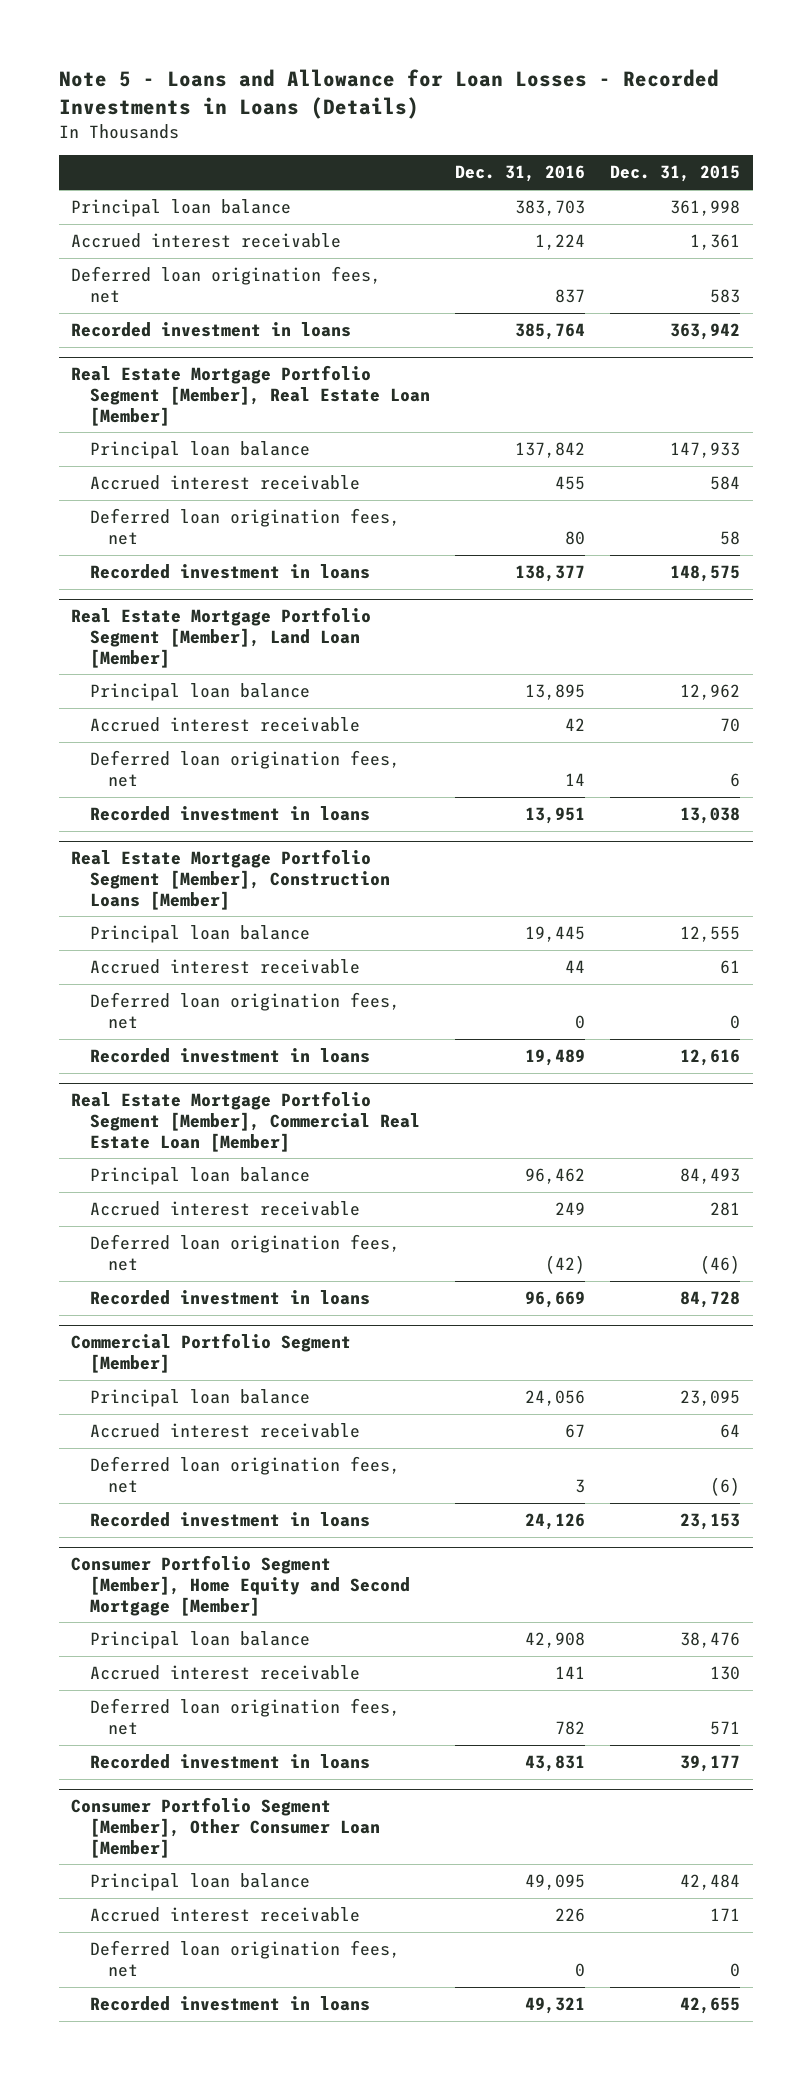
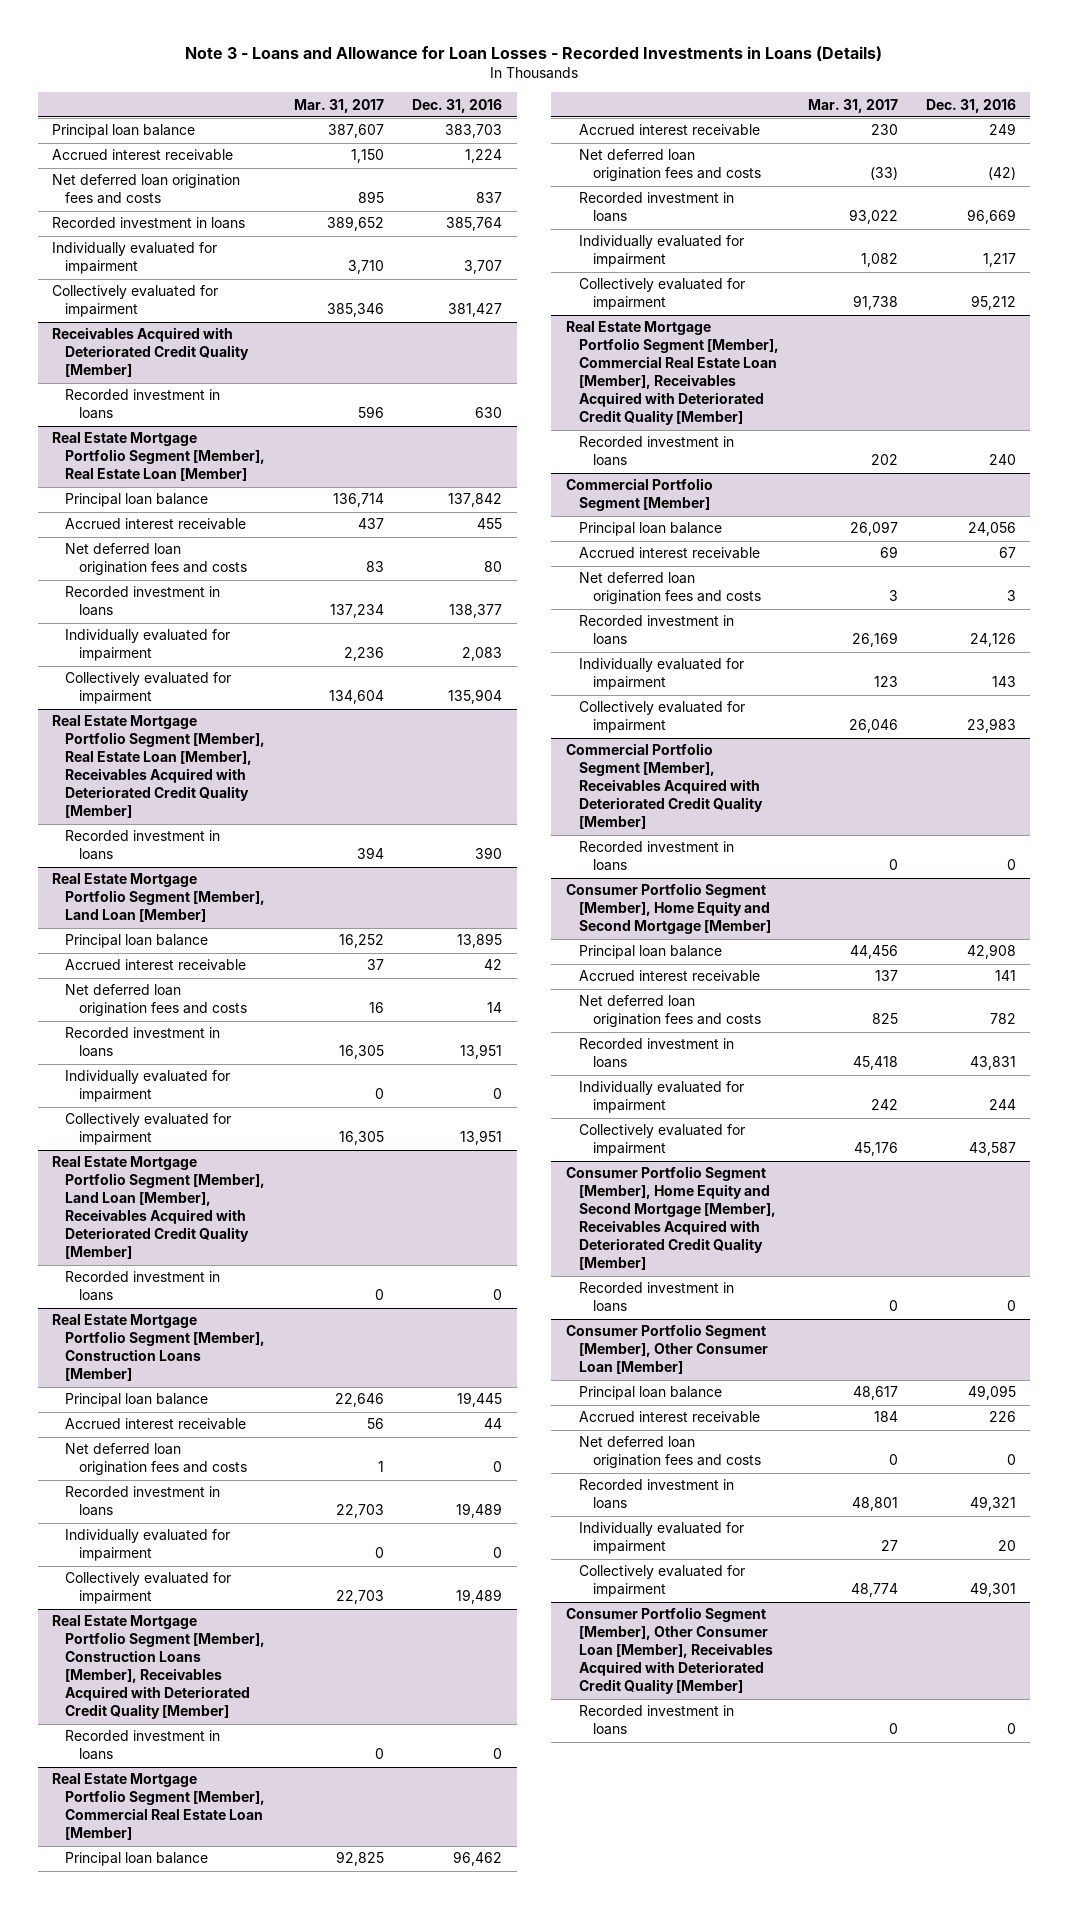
- Note 5 - Loans and Allowance for Loan Losses - Recorded Investments in Loans (Details)
+ Note 3 - Loans and Allowance for Loan Losses - Recorded Investments in Loans (Details)
- | Dec. 31, 2016 | Dec. 31, 2015
+ | Mar. 31, 2017 | Dec. 31, 2016
- Deferred loan origination fees, net | 837 | 583
+ Net deferred loan origination fees and costs | 895 | 837
+ Individually evaluated for impairment | 3,710 | 3,707
+ Collectively evaluated for impairment | 385,346 | 381,427
+ Receivables Acquired with Deteriorated Credit Quality [Member]
+ Recorded investment in loans | 596 | 630
@ Real Estate Mortgage Portfolio Segment [Member], Real Estate Loan [Member]
- Deferred loan origination fees, net | 80 | 58
+ Net deferred loan origination fees and costs | 83 | 80
+ Individually evaluated for impairment | 2,236 | 2,083
+ Collectively evaluated for impairment | 134,604 | 135,904
+ Real Estate Mortgage Portfolio Segment [Member], Real Estate Loan [Member], Receivables Acquired with Deteriorated Credit Quality [Member]
+ Recorded investment in loans | 394 | 390
@ Real Estate Mortgage Portfolio Segment [Member], Land Loan [Member]
- Deferred loan origination fees, net | 14 | 6
+ Net deferred loan origination fees and costs | 16 | 14
+ Individually evaluated for impairment | 0 | 0
+ Collectively evaluated for impairment | 16,305 | 13,951
+ Real Estate Mortgage Portfolio Segment [Member], Land Loan [Member], Receivables Acquired with Deteriorated Credit Quality [Member]
+ Recorded investment in loans | 0 | 0
@ Real Estate Mortgage Portfolio Segment [Member], Construction Loans [Member]
- Deferred loan origination fees, net | 0 | 0
+ Net deferred loan origination fees and costs | 1 | 0
+ Individually evaluated for impairment | 0 | 0
+ Collectively evaluated for impairment | 22,703 | 19,489
+ Real Estate Mortgage Portfolio Segment [Member], Construction Loans [Member], Receivables Acquired with Deteriorated Credit Quality [Member]
+ Recorded investment in loans | 0 | 0
@ Real Estate Mortgage Portfolio Segment [Member], Commercial Real Estate Loan [Member]
- Deferred loan origination fees, net | (42) | (46)
+ Net deferred loan origination fees and costs | (33) | (42)
+ Individually evaluated for impairment | 1,082 | 1,217
+ Collectively evaluated for impairment | 91,738 | 95,212
+ Real Estate Mortgage Portfolio Segment [Member], Commercial Real Estate Loan [Member], Receivables Acquired with Deteriorated Credit Quality [Member]
+ Recorded investment in loans | 202 | 240
@ Commercial Portfolio Segment [Member]
- Deferred loan origination fees, net | 3 | (6)
+ Net deferred loan origination fees and costs | 3 | 3
+ Individually evaluated for impairment | 123 | 143
+ Collectively evaluated for impairment | 26,046 | 23,983
+ Commercial Portfolio Segment [Member], Receivables Acquired with Deteriorated Credit Quality [Member]
+ Recorded investment in loans | 0 | 0
@ Consumer Portfolio Segment [Member], Home Equity and Second Mortgage [Member]
- Deferred loan origination fees, net | 782 | 571
+ Net deferred loan origination fees and costs | 825 | 782
+ Individually evaluated for impairment | 242 | 244
+ Collectively evaluated for impairment | 45,176 | 43,587
+ Consumer Portfolio Segment [Member], Home Equity and Second Mortgage [Member], Receivables Acquired with Deteriorated Credit Quality [Member]
+ Recorded investment in loans | 0 | 0
@ Consumer Portfolio Segment [Member], Other Consumer Loan [Member]
- Deferred loan origination fees, net | 0 | 0
+ Net deferred loan origination fees and costs | 0 | 0
+ Individually evaluated for impairment | 27 | 20
+ Collectively evaluated for impairment | 48,774 | 49,301
+ Consumer Portfolio Segment [Member], Other Consumer Loan [Member], Receivables Acquired with Deteriorated Credit Quality [Member]
+ Recorded investment in loans | 0 | 0

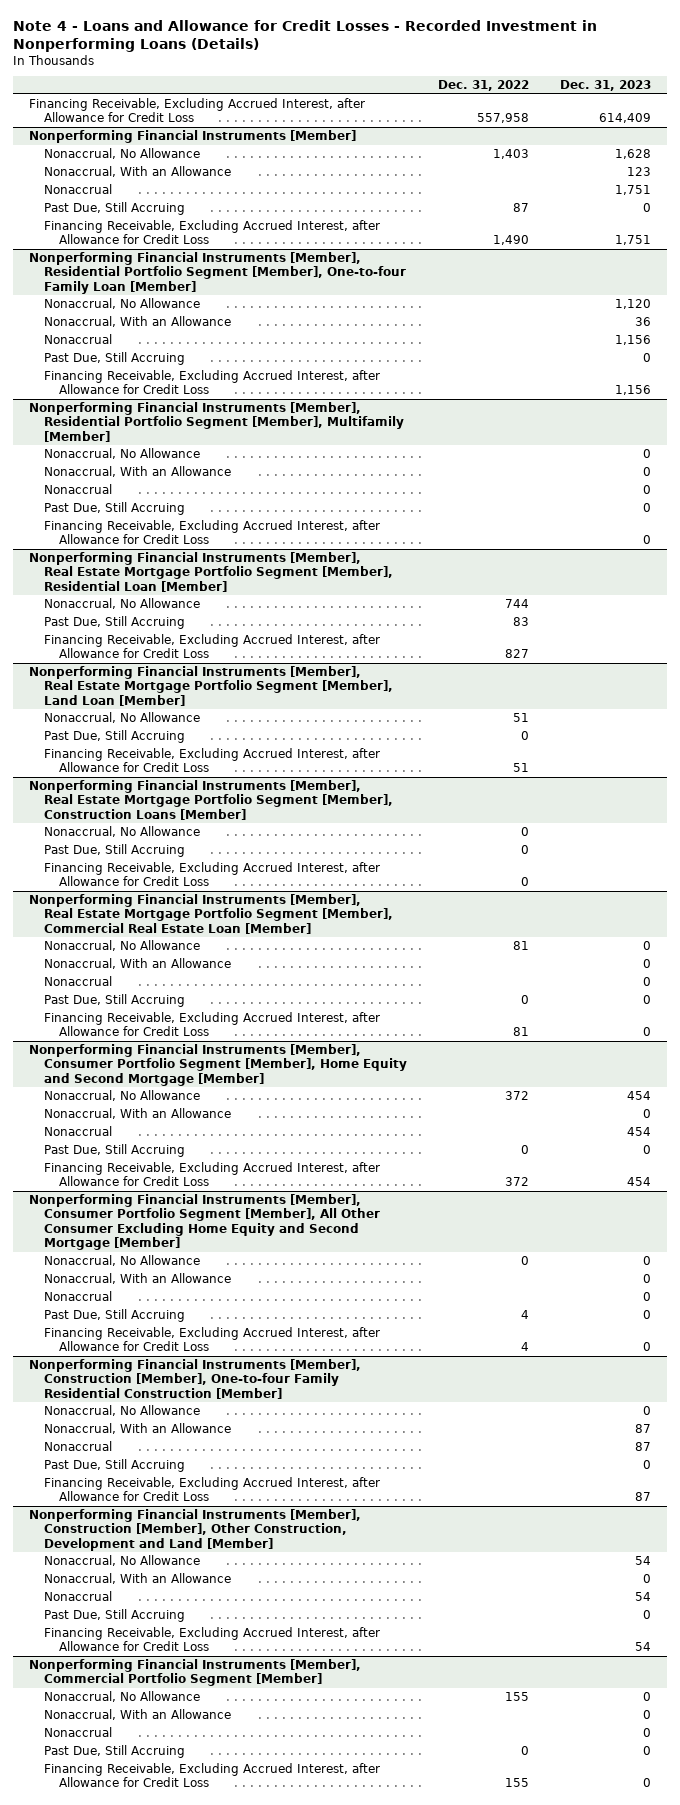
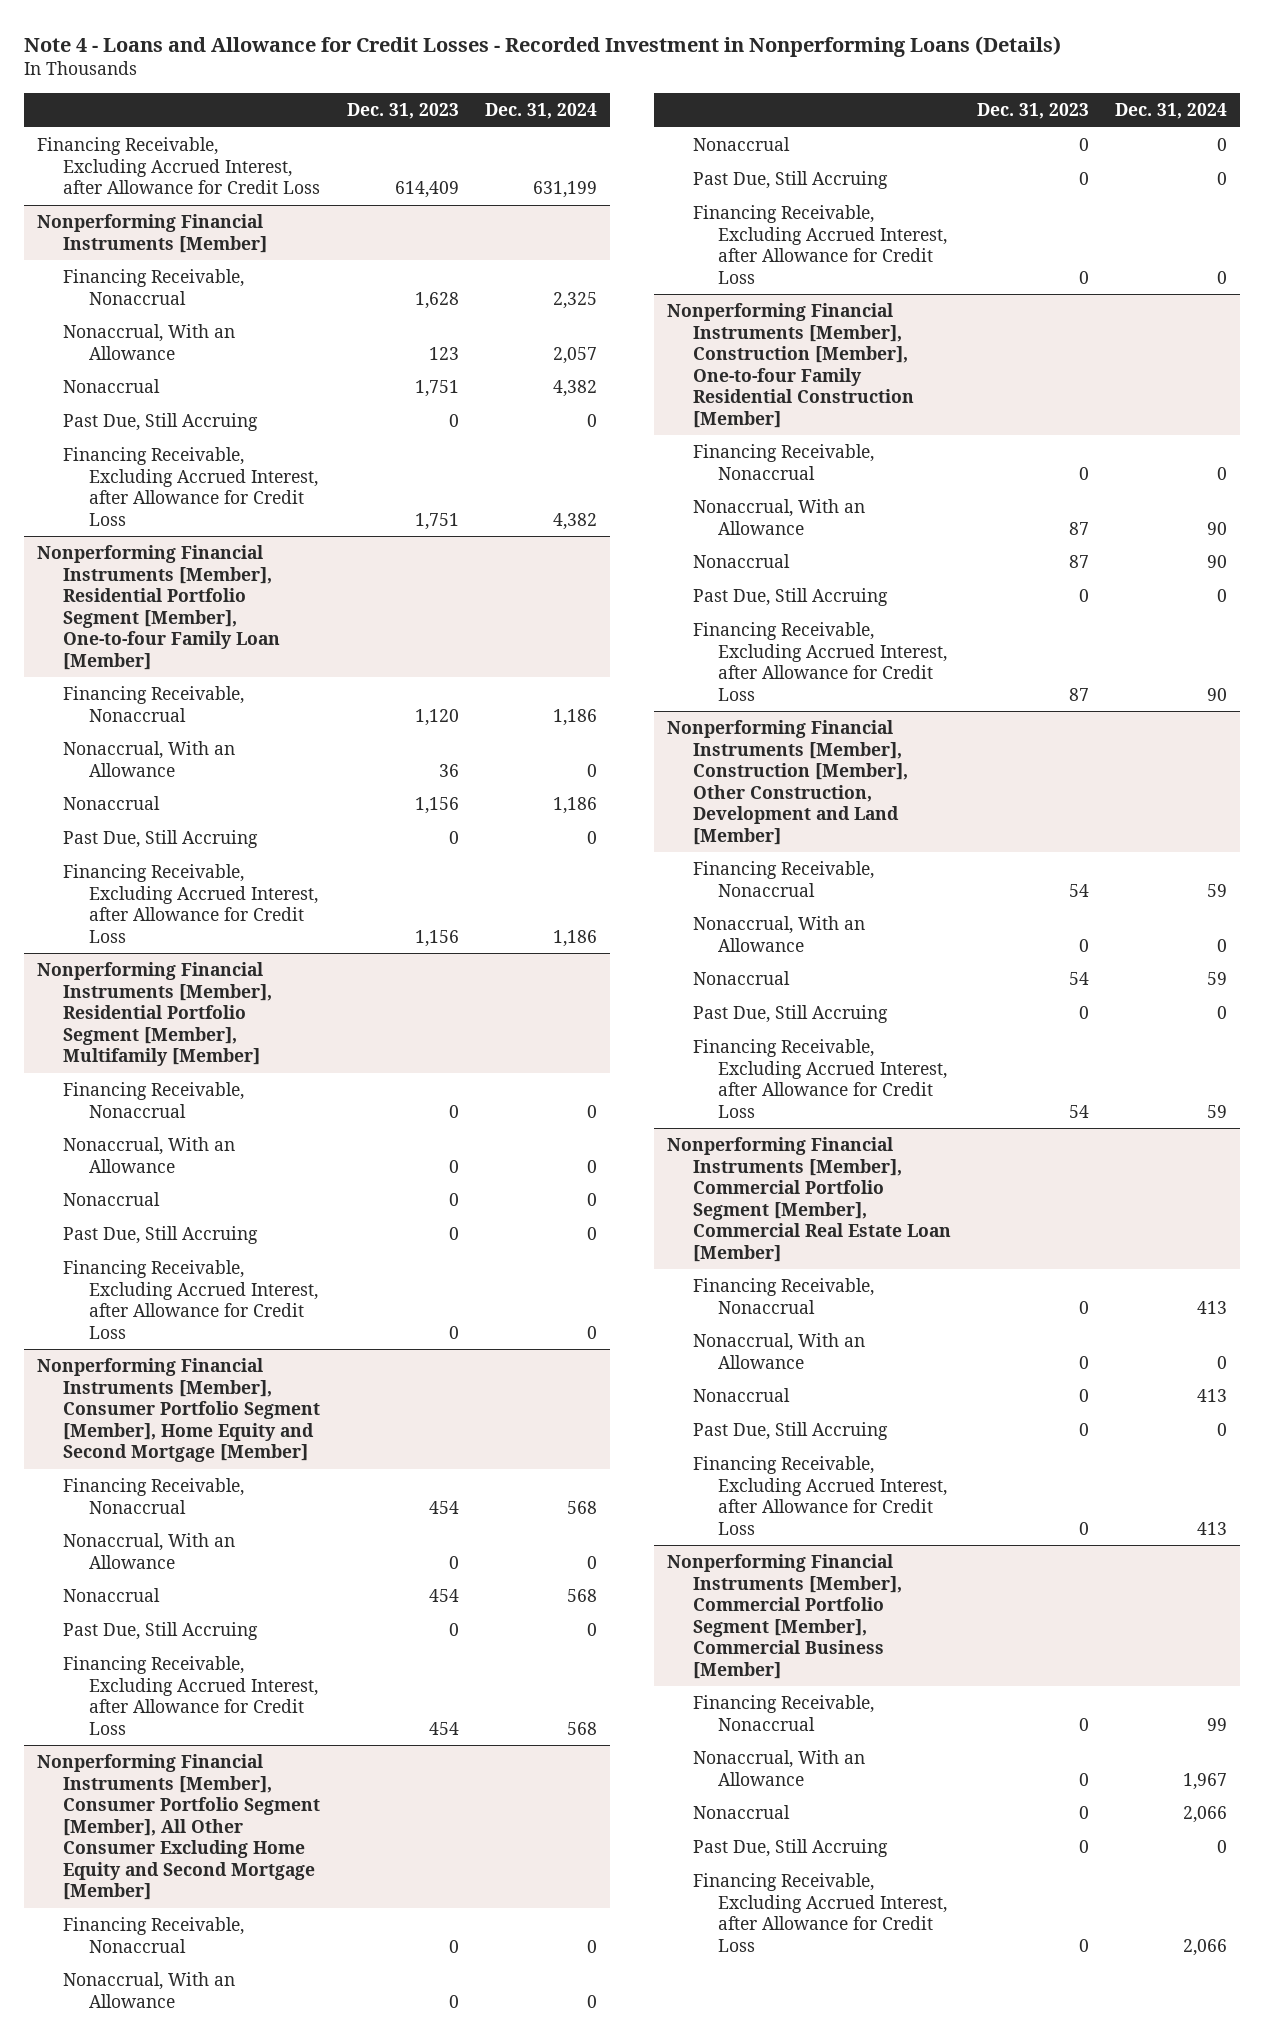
- | Dec. 31, 2022 | Dec. 31, 2023
+ | Dec. 31, 2023 | Dec. 31, 2024
@ Nonperforming Financial Instruments [Member]
- Nonaccrual, No Allowance | 1,403 | 1,628
+ Financing Receivable, Nonaccrual | 1,628 | 2,325
@ Nonperforming Financial Instruments [Member], Residential Portfolio Segment [Member], One-to-four Family Loan [Member]
- Nonaccrual, No Allowance | | 1,120
+ Financing Receivable, Nonaccrual | 1,120 | 1,186
@ Nonperforming Financial Instruments [Member], Residential Portfolio Segment [Member], Multifamily [Member]
- Nonaccrual, No Allowance | | 0
- Nonaccrual, With an Allowance | | 0
- Nonaccrual | | 0
- Past Due, Still Accruing | | 0
- Financing Receivable, Excluding Accrued Interest, after Allowance for Credit Loss | | 0
- Nonperforming Financial Instruments [Member], Real Estate Mortgage Portfolio Segment [Member], Residential Loan [Member]
- Nonaccrual, No Allowance | 744 |
- Past Due, Still Accruing | 83 |
- Financing Receivable, Excluding Accrued Interest, after Allowance for Credit Loss | 827 |
- Nonperforming Financial Instruments [Member], Real Estate Mortgage Portfolio Segment [Member], Land Loan [Member]
- Nonaccrual, No Allowance | 51 |
- Past Due, Still Accruing | 0 |
- Financing Receivable, Excluding Accrued Interest, after Allowance for Credit Loss | 51 |
- Nonperforming Financial Instruments [Member], Real Estate Mortgage Portfolio Segment [Member], Construction Loans [Member]
- Nonaccrual, No Allowance | 0 |
- Past Due, Still Accruing | 0 |
- Financing Receivable, Excluding Accrued Interest, after Allowance for Credit Loss | 0 |
- Nonperforming Financial Instruments [Member], Real Estate Mortgage Portfolio Segment [Member], Commercial Real Estate Loan [Member]
- Nonaccrual, No Allowance | 81 | 0
@ Nonperforming Financial Instruments [Member], Residential Portfolio Segment [Member], Multifamily [Member]
+ Financing Receivable, Nonaccrual | 0 | 0
@ Nonperforming Financial Instruments [Member], Consumer Portfolio Segment [Member], Home Equity and Second Mortgage [Member]
- Nonaccrual, No Allowance | 372 | 454
+ Financing Receivable, Nonaccrual | 454 | 568
@ Nonperforming Financial Instruments [Member], Consumer Portfolio Segment [Member], All Other Consumer Excluding Home Equity and Second Mortgage [Member]
- Nonaccrual, No Allowance | 0 | 0
+ Financing Receivable, Nonaccrual | 0 | 0
@ Nonperforming Financial Instruments [Member], Construction [Member], One-to-four Family Residential Construction [Member]
- Nonaccrual, No Allowance | | 0
+ Financing Receivable, Nonaccrual | 0 | 0
@ Nonperforming Financial Instruments [Member], Construction [Member], Other Construction, Development and Land [Member]
- Nonaccrual, No Allowance | | 54
+ Financing Receivable, Nonaccrual | 54 | 59
- Nonperforming Financial Instruments [Member], Commercial Portfolio Segment [Member]
- Nonaccrual, No Allowance | 155 | 0
+ Nonperforming Financial Instruments [Member], Commercial Portfolio Segment [Member], Commercial Real Estate Loan [Member]
+ Financing Receivable, Nonaccrual | 0 | 413
+ Nonperforming Financial Instruments [Member], Commercial Portfolio Segment [Member], Commercial Business [Member]
+ Financing Receivable, Nonaccrual | 0 | 99
+ Nonaccrual, With an Allowance | 0 | 1,967
+ Nonaccrual | 0 | 2,066
+ Past Due, Still Accruing | 0 | 0
+ Financing Receivable, Excluding Accrued Interest, after Allowance for Credit Loss | 0 | 2,066

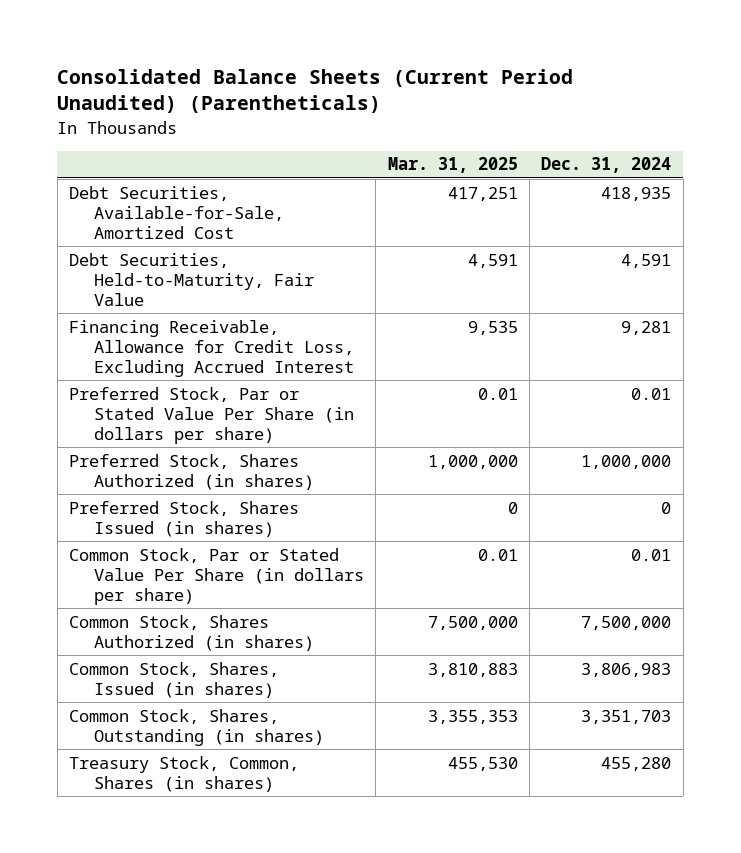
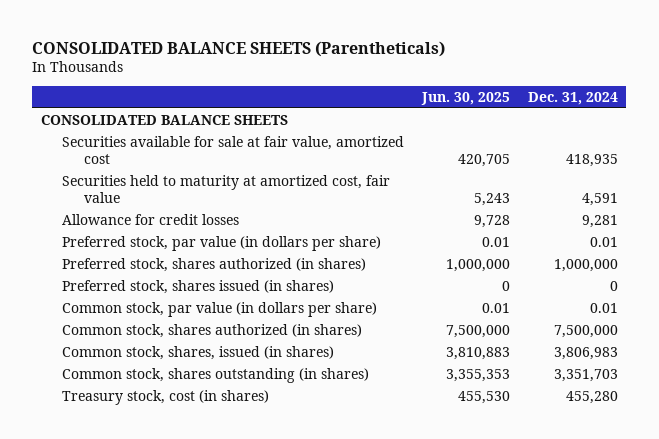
- Consolidated Balance Sheets (Current Period Unaudited) (Parentheticals)
+ CONSOLIDATED BALANCE SHEETS (Parentheticals)
- | Mar. 31, 2025 | Dec. 31, 2024
+ | Jun. 30, 2025 | Dec. 31, 2024
- Debt Securities, Available-for-Sale, Amortized Cost | 417,251 | 418,935
- Debt Securities, Held-to-Maturity, Fair Value | 4,591 | 4,591
- Financing Receivable, Allowance for Credit Loss, Excluding Accrued Interest | 9,535 | 9,281
- Preferred Stock, Par or Stated Value Per Share (in dollars per share) | 0.01 | 0.01
- Preferred Stock, Shares Authorized (in shares) | 1,000,000 | 1,000,000
- Preferred Stock, Shares Issued (in shares) | 0 | 0
- Common Stock, Par or Stated Value Per Share (in dollars per share) | 0.01 | 0.01
- Common Stock, Shares Authorized (in shares) | 7,500,000 | 7,500,000
- Common Stock, Shares, Issued (in shares) | 3,810,883 | 3,806,983
- Common Stock, Shares, Outstanding (in shares) | 3,355,353 | 3,351,703
- Treasury Stock, Common, Shares (in shares) | 455,530 | 455,280
+ CONSOLIDATED BALANCE SHEETS
+ Securities available for sale at fair value, amortized cost | 420,705 | 418,935
+ Securities held to maturity at amortized cost, fair value | 5,243 | 4,591
+ Allowance for credit losses | 9,728 | 9,281
+ Preferred stock, par value (in dollars per share) | 0.01 | 0.01
+ Preferred stock, shares authorized (in shares) | 1,000,000 | 1,000,000
+ Preferred stock, shares issued (in shares) | 0 | 0
+ Common stock, par value (in dollars per share) | 0.01 | 0.01
+ Common stock, shares authorized (in shares) | 7,500,000 | 7,500,000
+ Common stock, shares, issued (in shares) | 3,810,883 | 3,806,983
+ Common stock, shares outstanding (in shares) | 3,355,353 | 3,351,703
+ Treasury stock, cost (in shares) | 455,530 | 455,280

